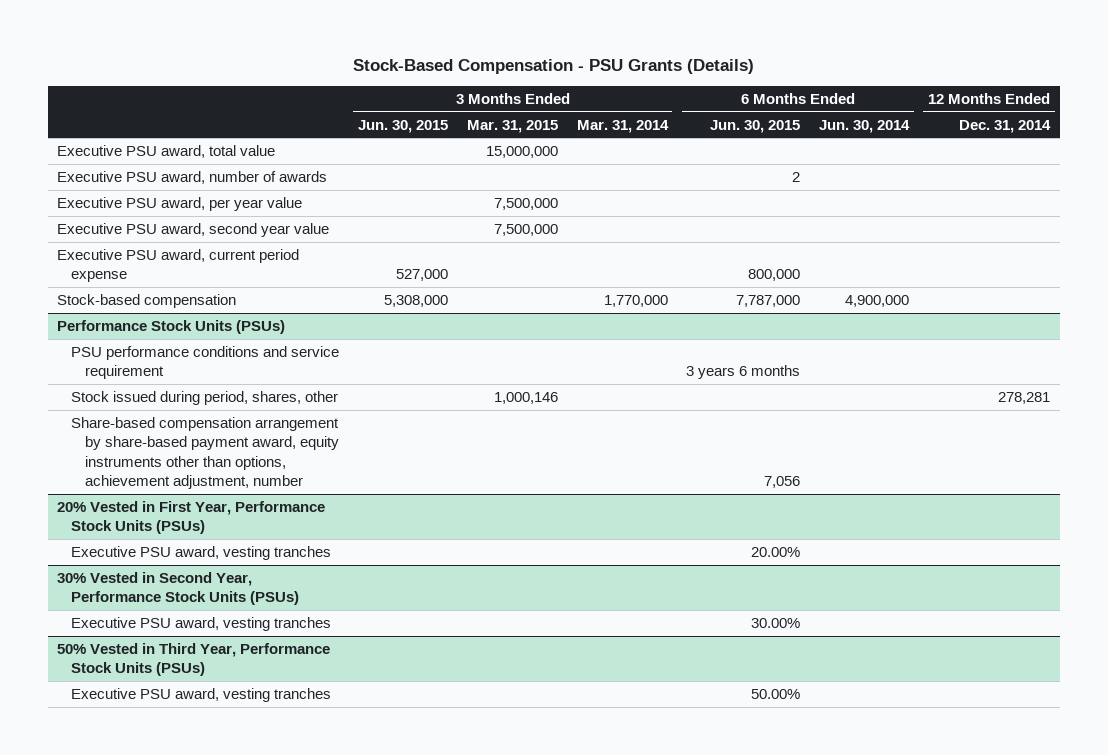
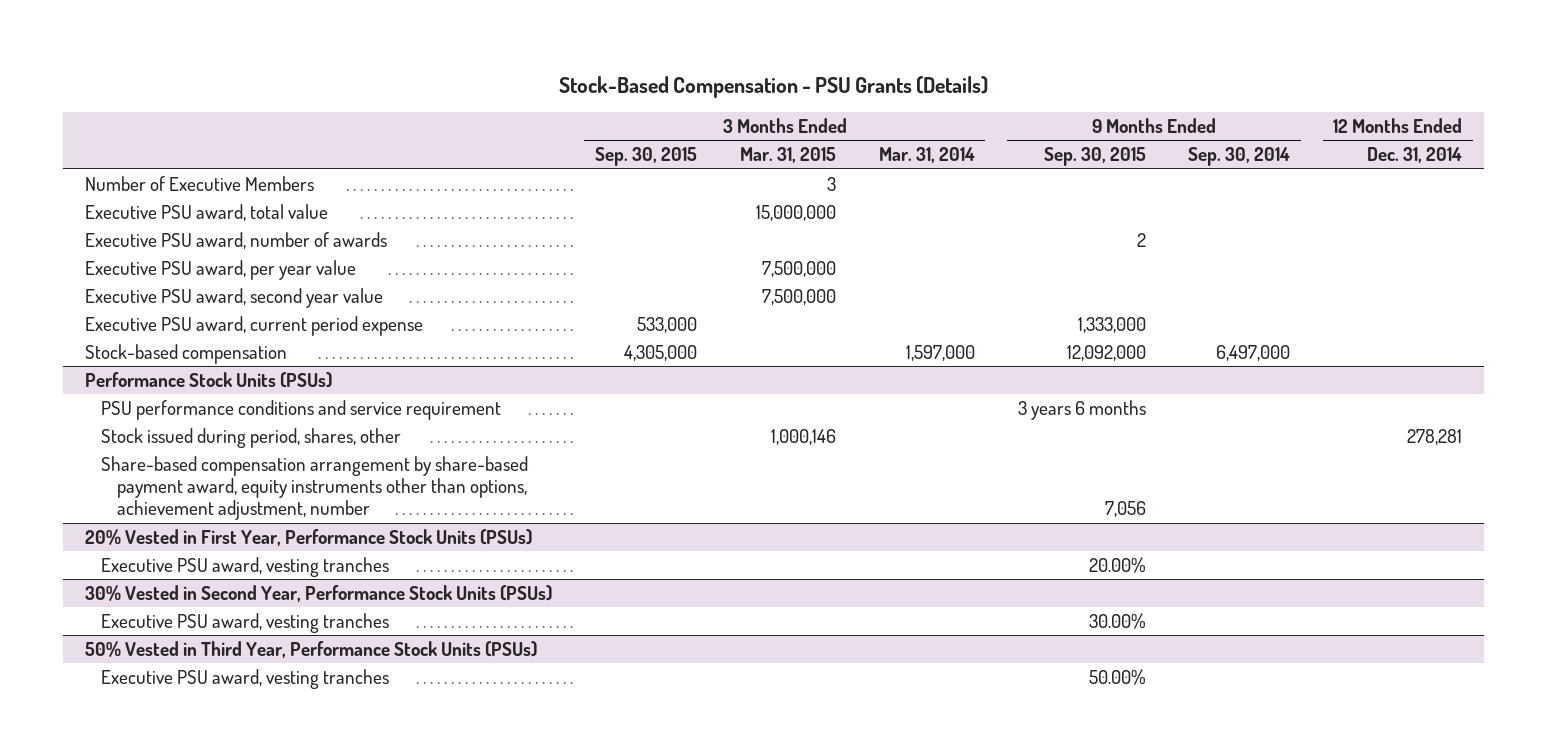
- | 3 Months Ended Jun. 30, 2015 | 3 Months Ended Mar. 31, 2015 | 3 Months Ended Mar. 31, 2014 | 6 Months Ended Jun. 30, 2015 | 6 Months Ended Jun. 30, 2014 | 12 Months Ended Dec. 31, 2014
+ | 3 Months Ended Sep. 30, 2015 | 3 Months Ended Mar. 31, 2015 | 3 Months Ended Mar. 31, 2014 | 9 Months Ended Sep. 30, 2015 | 9 Months Ended Sep. 30, 2014 | 12 Months Ended Dec. 31, 2014
+ Number of Executive Members | | 3 | | | |
- Stock-based compensation | 5,308,000 | | 1,770,000 | 7,787,000 | 4,900,000 |
+ Stock-based compensation | 4,305,000 | | 1,597,000 | 12,092,000 | 6,497,000 |

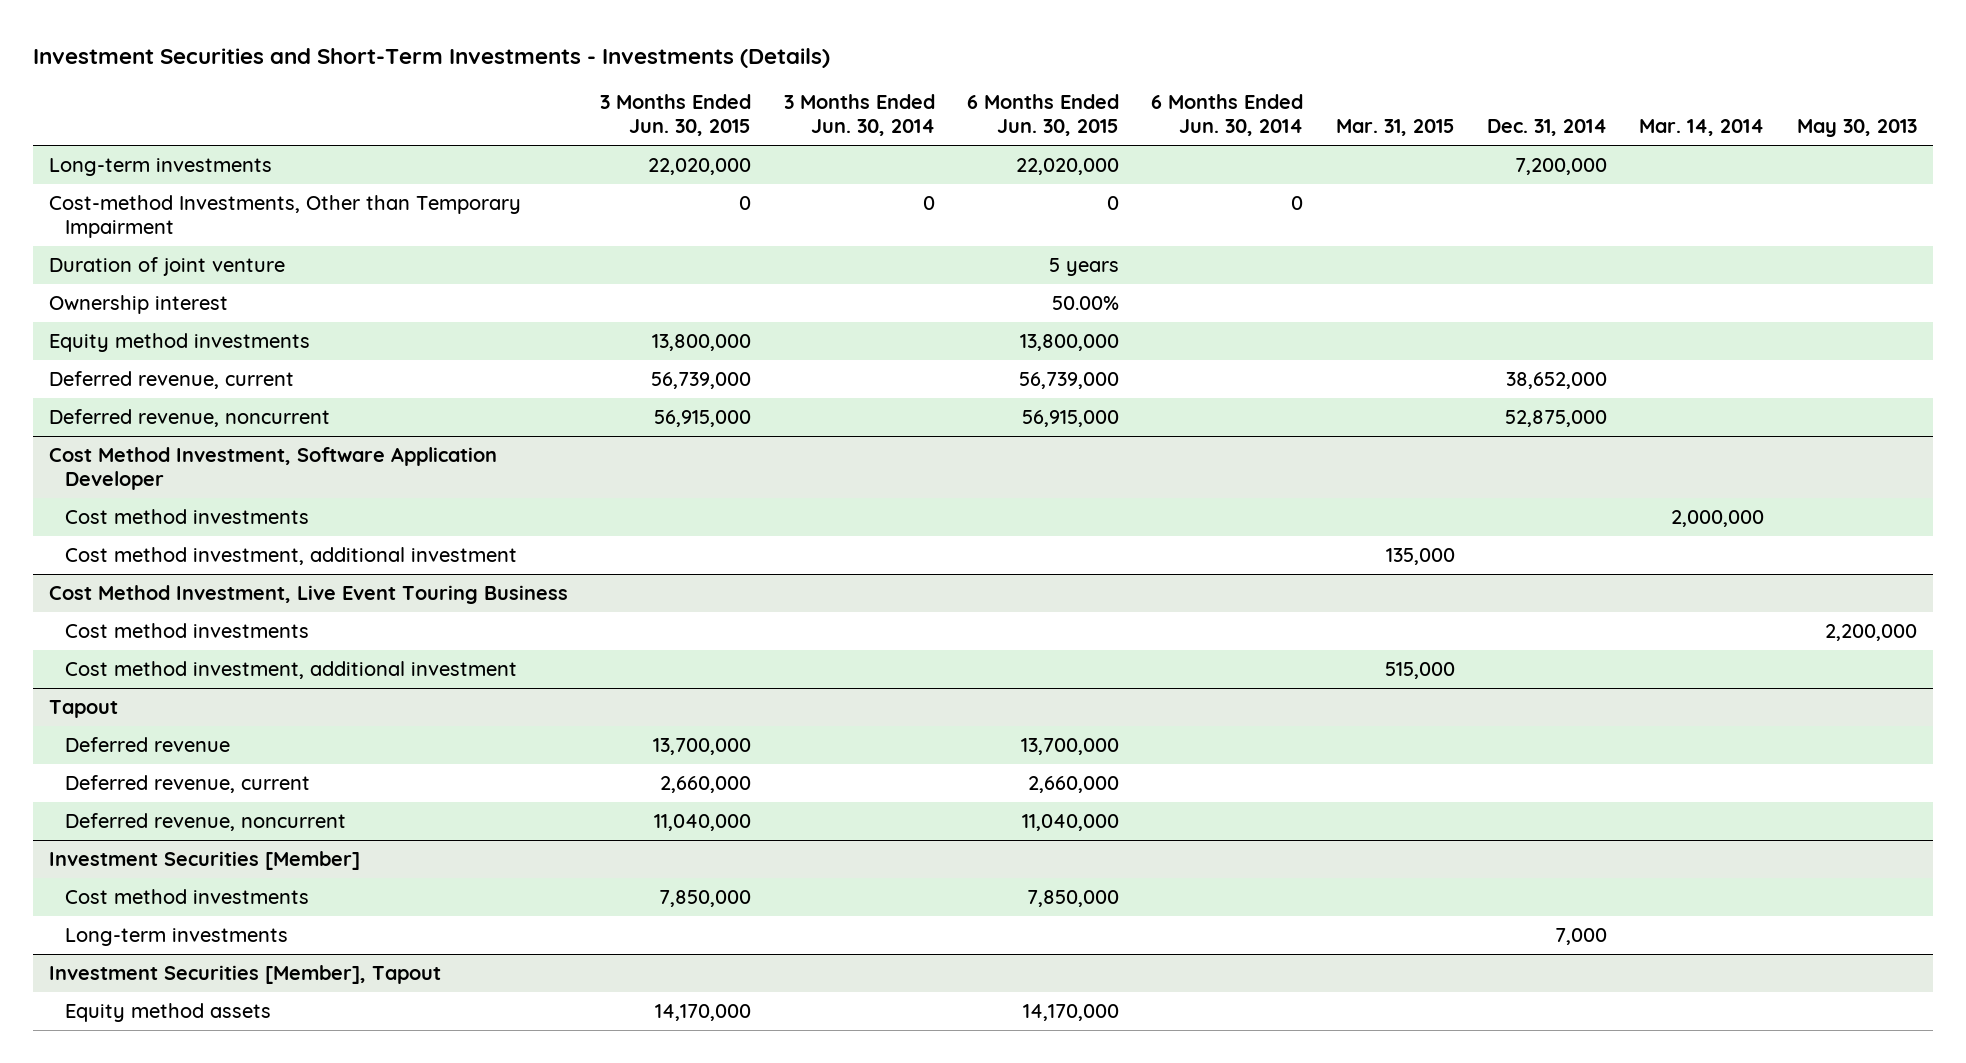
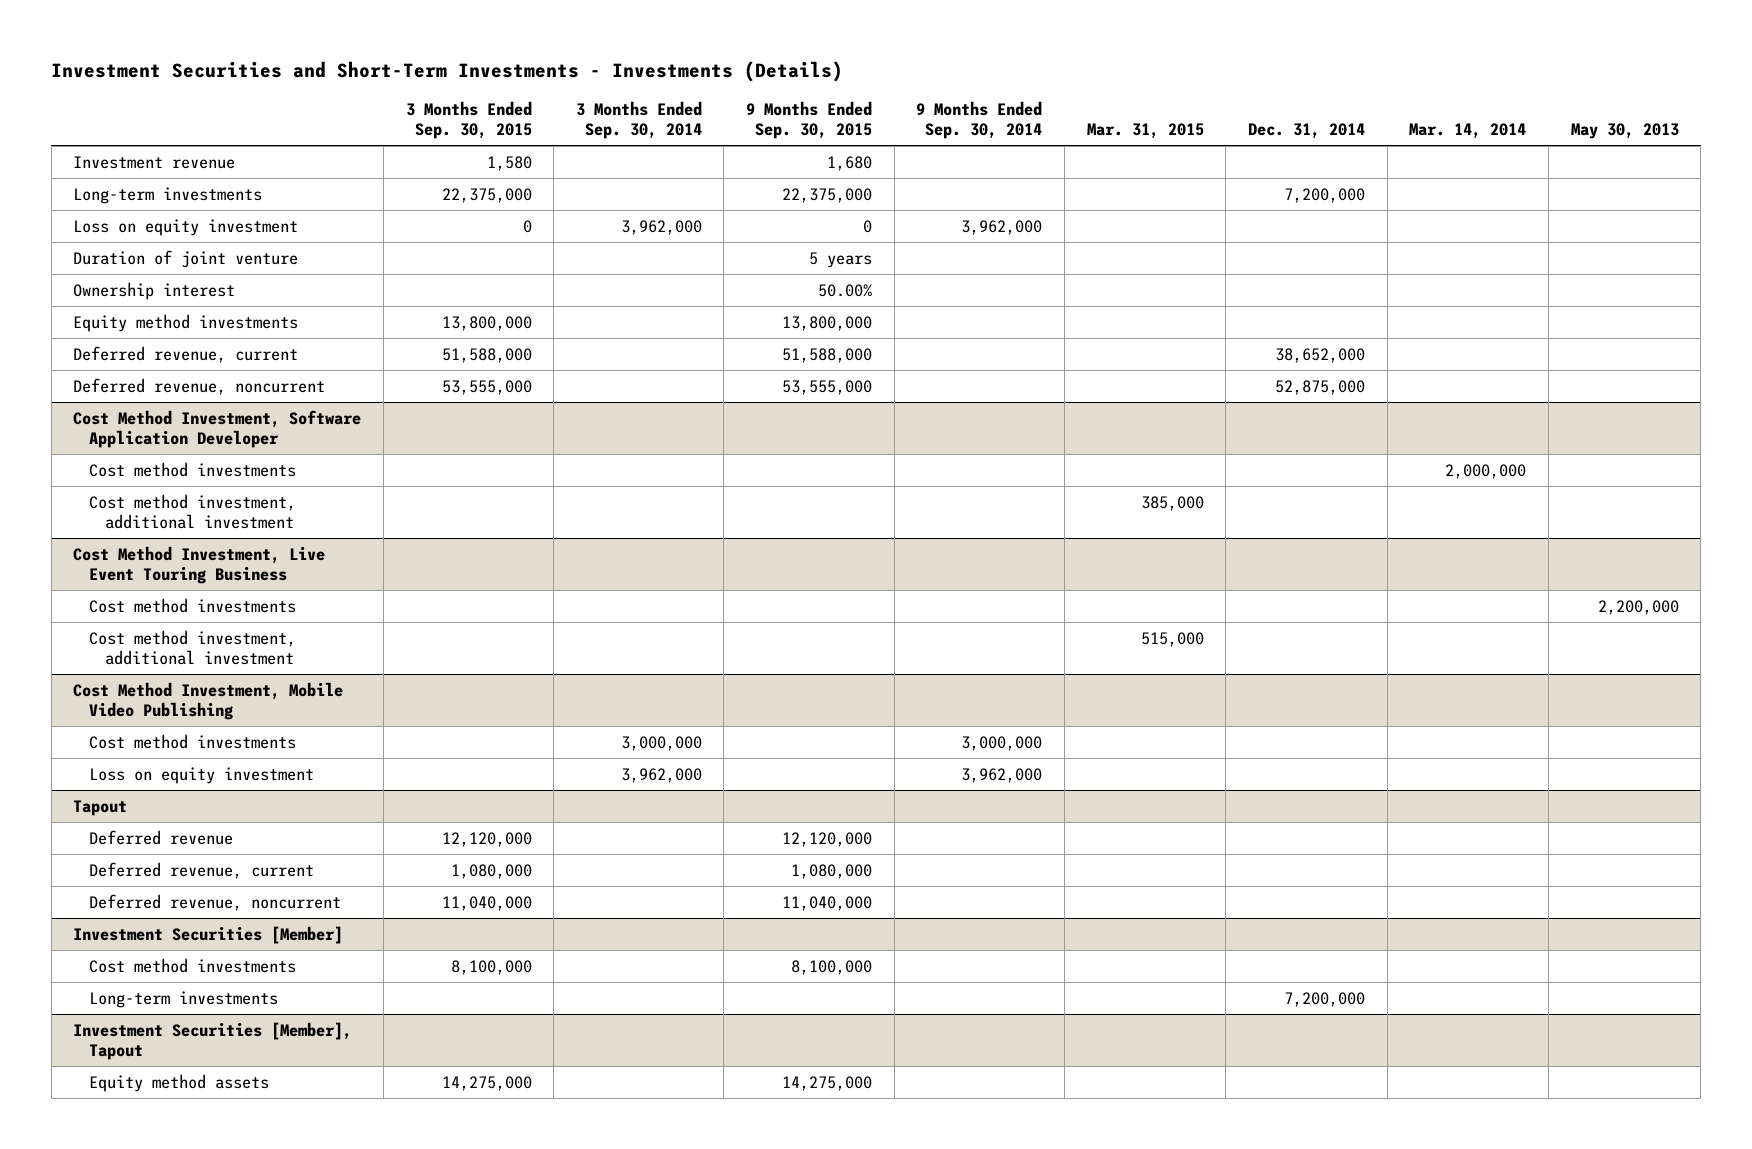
- | 3 Months Ended Jun. 30, 2015 | 3 Months Ended Jun. 30, 2014 | 6 Months Ended Jun. 30, 2015 | 6 Months Ended Jun. 30, 2014 | Mar. 31, 2015 | Dec. 31, 2014 | Mar. 14, 2014 | May 30, 2013
+ | 3 Months Ended Sep. 30, 2015 | 3 Months Ended Sep. 30, 2014 | 9 Months Ended Sep. 30, 2015 | 9 Months Ended Sep. 30, 2014 | Mar. 31, 2015 | Dec. 31, 2014 | Mar. 14, 2014 | May 30, 2013
+ Investment revenue | 1,580 | | 1,680 | | | | |
- Cost-method Investments, Other than Temporary Impairment | 0 | 0 | 0 | 0 | | | |
+ Loss on equity investment | 0 | 3,962,000 | 0 | 3,962,000 | | | |
@ Cost Method Investment, Software Application Developer
- Cost method investment, additional investment | | | | | 135,000 | | |
+ Cost method investment, additional investment | | | | | 385,000 | | |
+ Cost Method Investment, Mobile Video Publishing
+ Cost method investments | | 3,000,000 | | 3,000,000 | | | |
+ Loss on equity investment | | 3,962,000 | | 3,962,000 | | | |
@ Investment Securities [Member]
- Long-term investments | | | | | | 7,000 | |
+ Long-term investments | | | | | | 7,200,000 | |

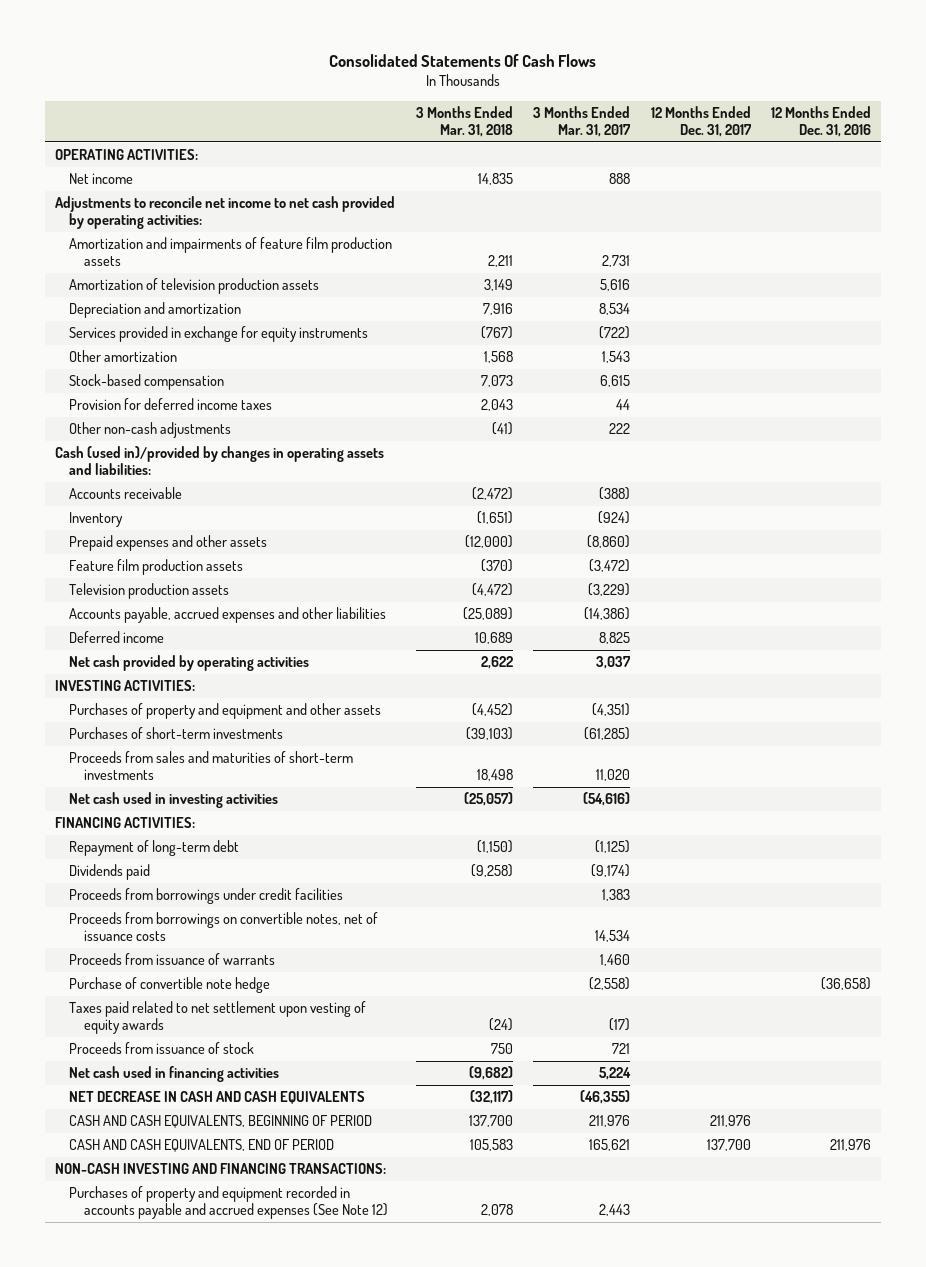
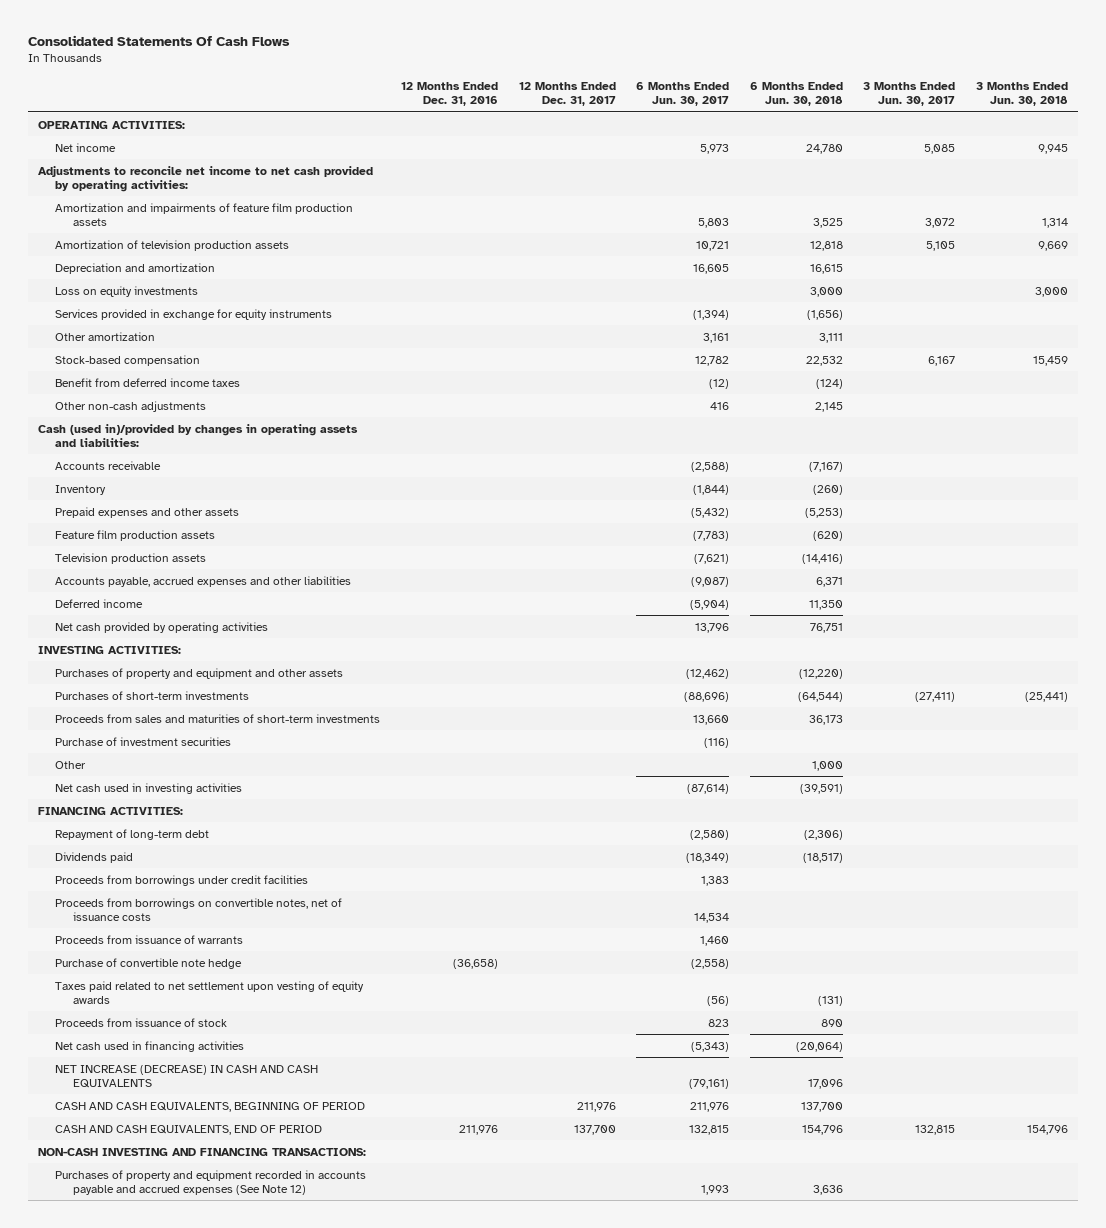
- | 3 Months Ended Mar. 31, 2018 | 3 Months Ended Mar. 31, 2017 | 12 Months Ended Dec. 31, 2017 | 12 Months Ended Dec. 31, 2016
+ | 12 Months Ended Dec. 31, 2016 | 12 Months Ended Dec. 31, 2017 | 6 Months Ended Jun. 30, 2017 | 6 Months Ended Jun. 30, 2018 | 3 Months Ended Jun. 30, 2017 | 3 Months Ended Jun. 30, 2018
+ Loss on equity investments | | | | 3,000 | | 3,000
- Provision for deferred income taxes | 2,043 | 44 | |
+ Benefit from deferred income taxes | | | (12) | (124) | |
+ Purchase of investment securities | | | (116) | | |
+ Other | | | | 1,000 | |
- NET DECREASE IN CASH AND CASH EQUIVALENTS | (32,117) | (46,355) | |
+ NET INCREASE (DECREASE) IN CASH AND CASH EQUIVALENTS | | | (79,161) | 17,096 | |

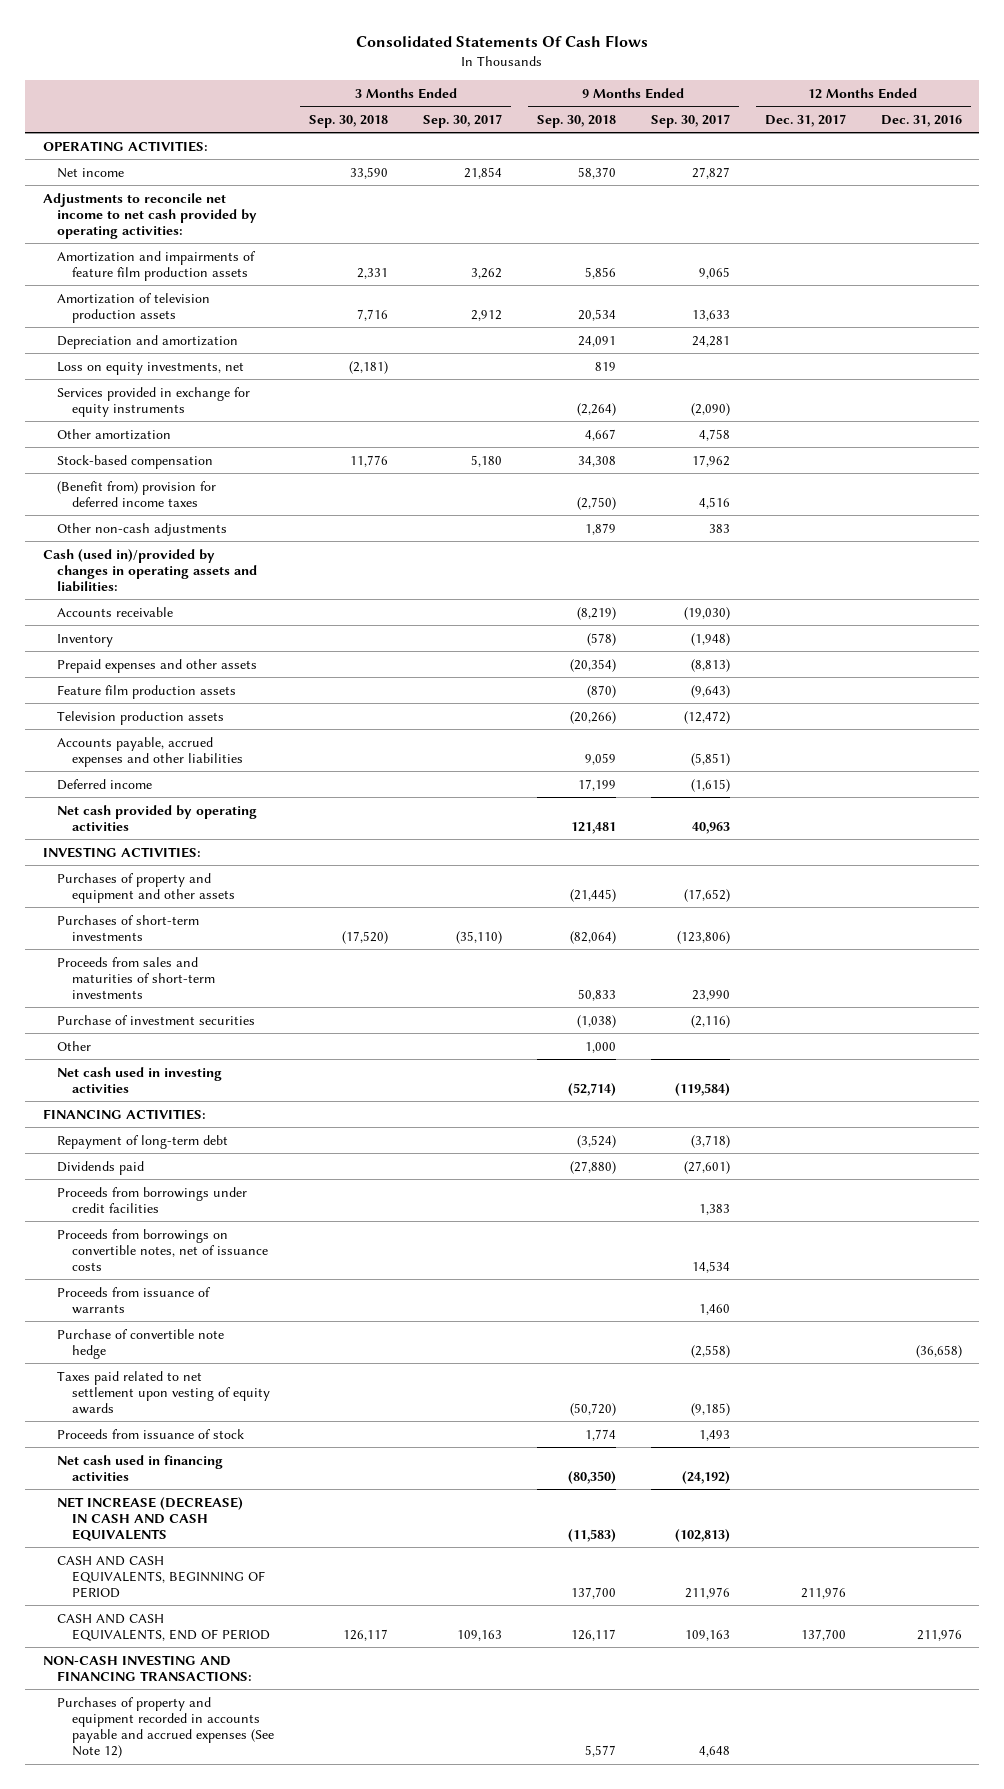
- | 12 Months Ended Dec. 31, 2016 | 12 Months Ended Dec. 31, 2017 | 6 Months Ended Jun. 30, 2017 | 6 Months Ended Jun. 30, 2018 | 3 Months Ended Jun. 30, 2017 | 3 Months Ended Jun. 30, 2018
+ | 3 Months Ended Sep. 30, 2018 | 3 Months Ended Sep. 30, 2017 | 9 Months Ended Sep. 30, 2018 | 9 Months Ended Sep. 30, 2017 | 12 Months Ended Dec. 31, 2017 | 12 Months Ended Dec. 31, 2016
- Loss on equity investments | | | | 3,000 | | 3,000
+ Loss on equity investments, net | (2,181) | | 819 | | |
- Benefit from deferred income taxes | | | (12) | (124) | |
+ (Benefit from) provision for deferred income taxes | | | (2,750) | 4,516 | |

